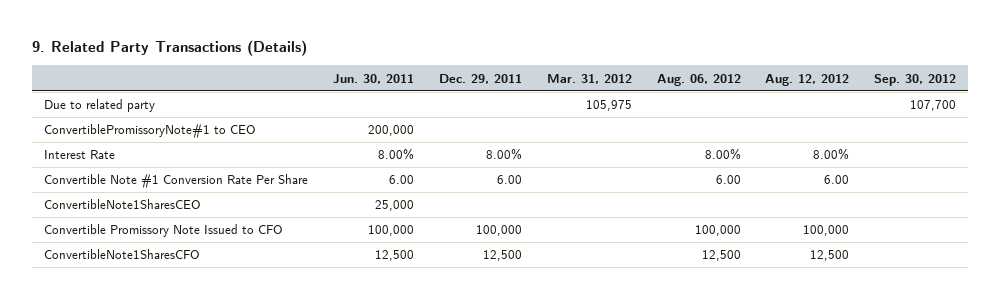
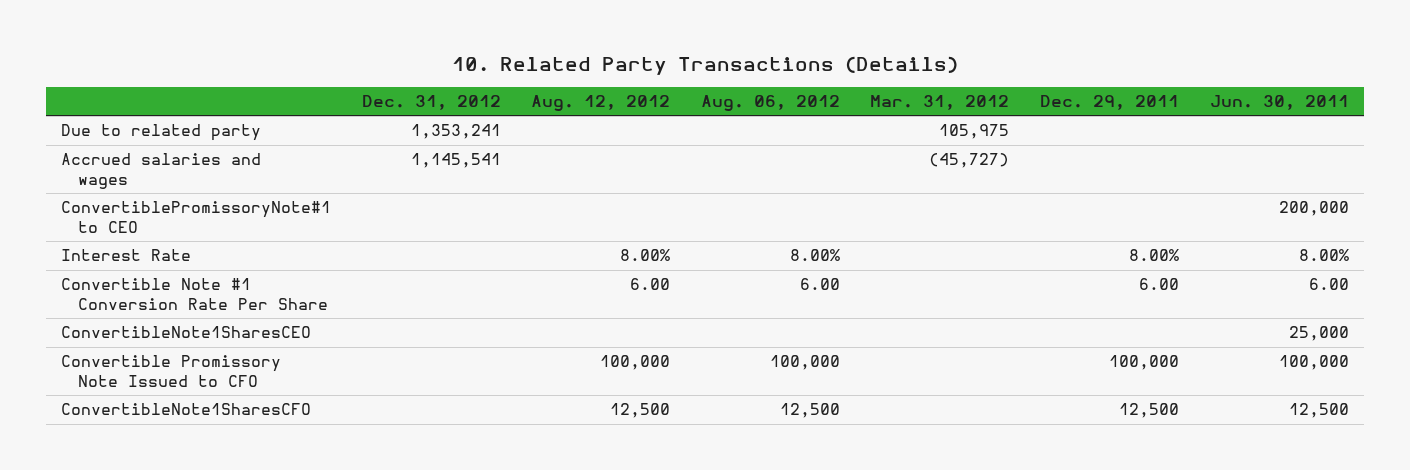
- 9. Related Party Transactions (Details)
+ 10. Related Party Transactions (Details)
- | Jun. 30, 2011 | Dec. 29, 2011 | Mar. 31, 2012 | Aug. 06, 2012 | Aug. 12, 2012 | Sep. 30, 2012
+ | Dec. 31, 2012 | Aug. 12, 2012 | Aug. 06, 2012 | Mar. 31, 2012 | Dec. 29, 2011 | Jun. 30, 2011
+ Accrued salaries and wages | 1,145,541 | | | (45,727) | |

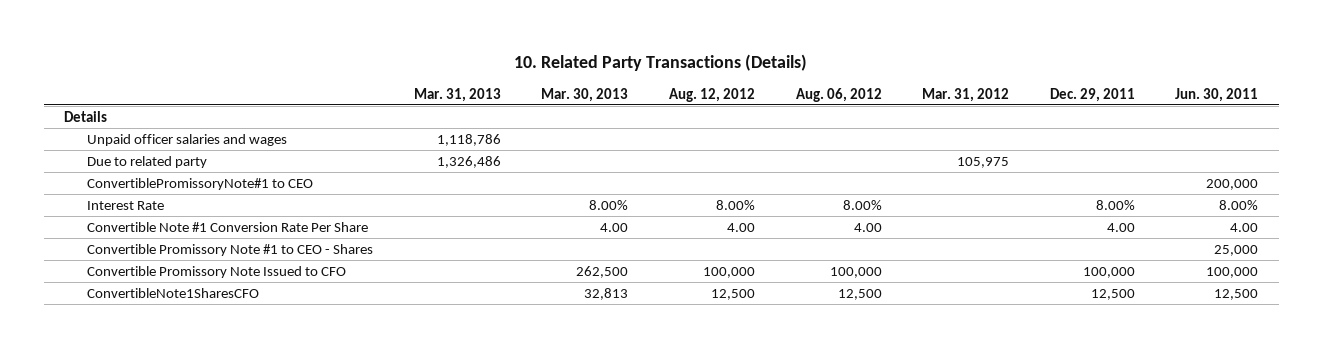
- | Dec. 31, 2012 | Aug. 12, 2012 | Aug. 06, 2012 | Mar. 31, 2012 | Dec. 29, 2011 | Jun. 30, 2011
+ | Mar. 31, 2013 | Mar. 30, 2013 | Aug. 12, 2012 | Aug. 06, 2012 | Mar. 31, 2012 | Dec. 29, 2011 | Jun. 30, 2011
+ Details
+ Unpaid officer salaries and wages | 1,118,786 | | | | | |
- Accrued salaries and wages | 1,145,541 | | | (45,727) | |
- Convertible Note #1 Conversion Rate Per Share | | 6.00 | 6.00 | | 6.00 | 6.00
- ConvertibleNote1SharesCEO | | | | | | 25,000
+ Convertible Note #1 Conversion Rate Per Share | | 4.00 | 4.00 | 4.00 | | 4.00 | 4.00
+ Convertible Promissory Note #1 to CEO - Shares | | | | | | | 25,000

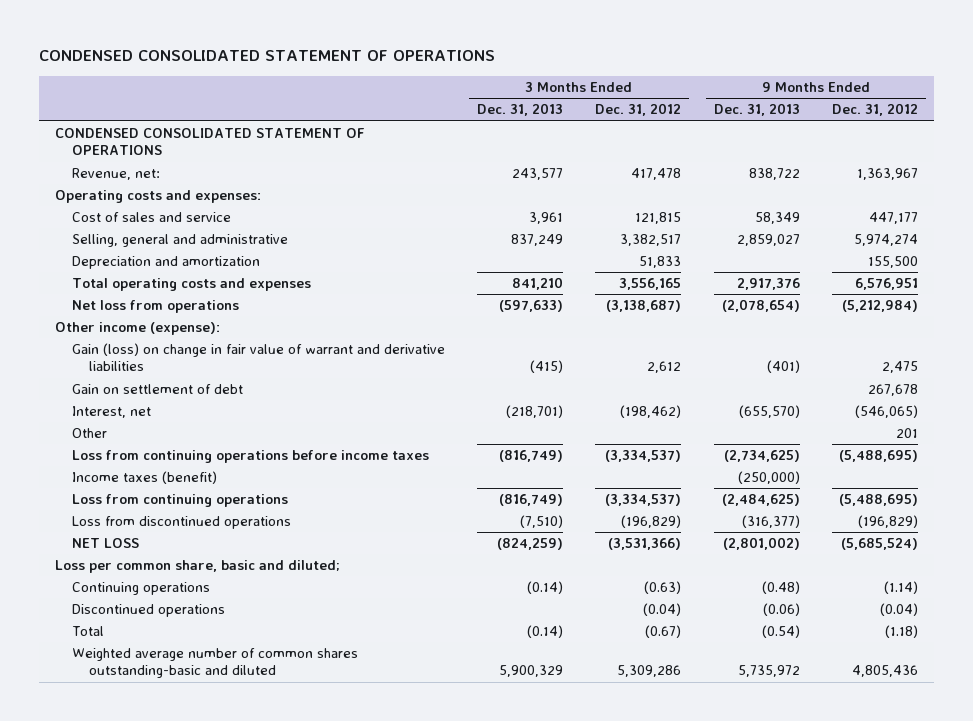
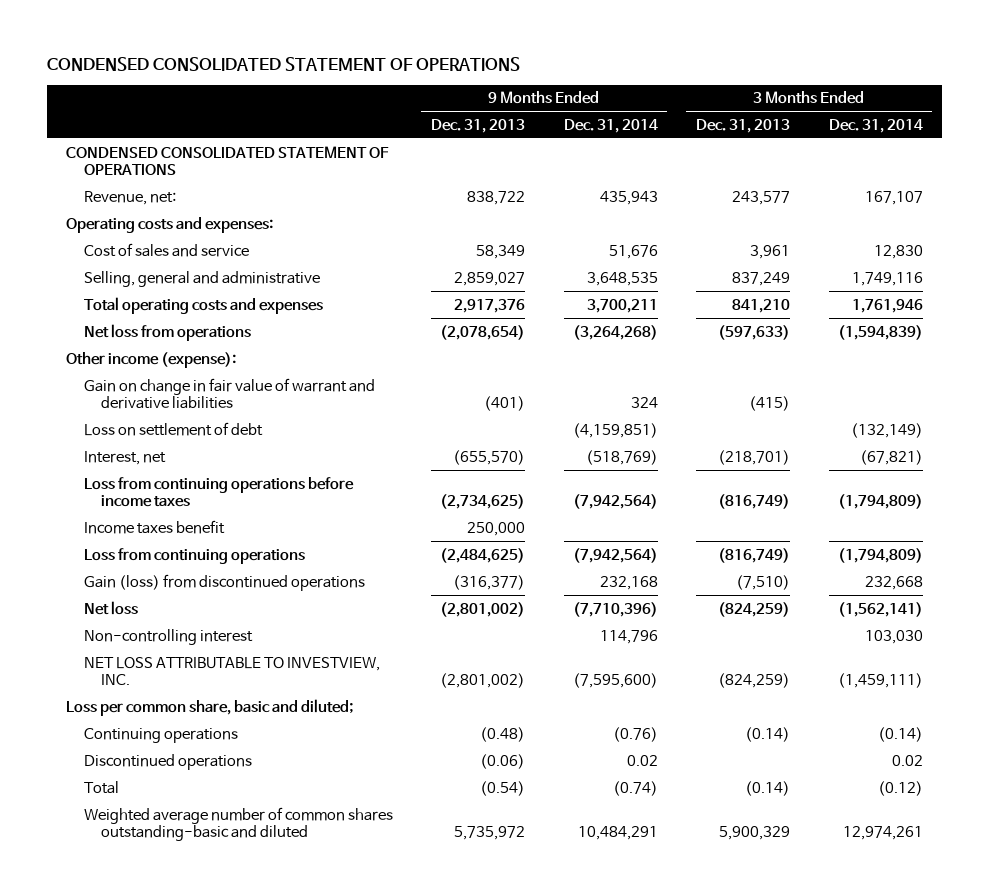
- | 3 Months Ended Dec. 31, 2013 | 3 Months Ended Dec. 31, 2012 | 9 Months Ended Dec. 31, 2013 | 9 Months Ended Dec. 31, 2012
+ | 9 Months Ended Dec. 31, 2013 | 9 Months Ended Dec. 31, 2014 | 3 Months Ended Dec. 31, 2013 | 3 Months Ended Dec. 31, 2014
- Depreciation and amortization | | 51,833 | | 155,500
- Gain (loss) on change in fair value of warrant and derivative liabilities | (415) | 2,612 | (401) | 2,475
- Gain on settlement of debt | | | | 267,678
+ Gain on change in fair value of warrant and derivative liabilities | (401) | 324 | (415) |
+ Loss on settlement of debt | | (4,159,851) | | (132,149)
- Other | | | | 201
- Income taxes (benefit) | | | (250,000) |
+ Income taxes benefit | 250,000 | | |
- Loss from discontinued operations | (7,510) | (196,829) | (316,377) | (196,829)
- NET LOSS | (824,259) | (3,531,366) | (2,801,002) | (5,685,524)
+ Gain (loss) from discontinued operations | (316,377) | 232,168 | (7,510) | 232,668
+ Net loss | (2,801,002) | (7,710,396) | (824,259) | (1,562,141)
+ Non-controlling interest | | 114,796 | | 103,030
+ NET LOSS ATTRIBUTABLE TO INVESTVIEW, INC. | (2,801,002) | (7,595,600) | (824,259) | (1,459,111)

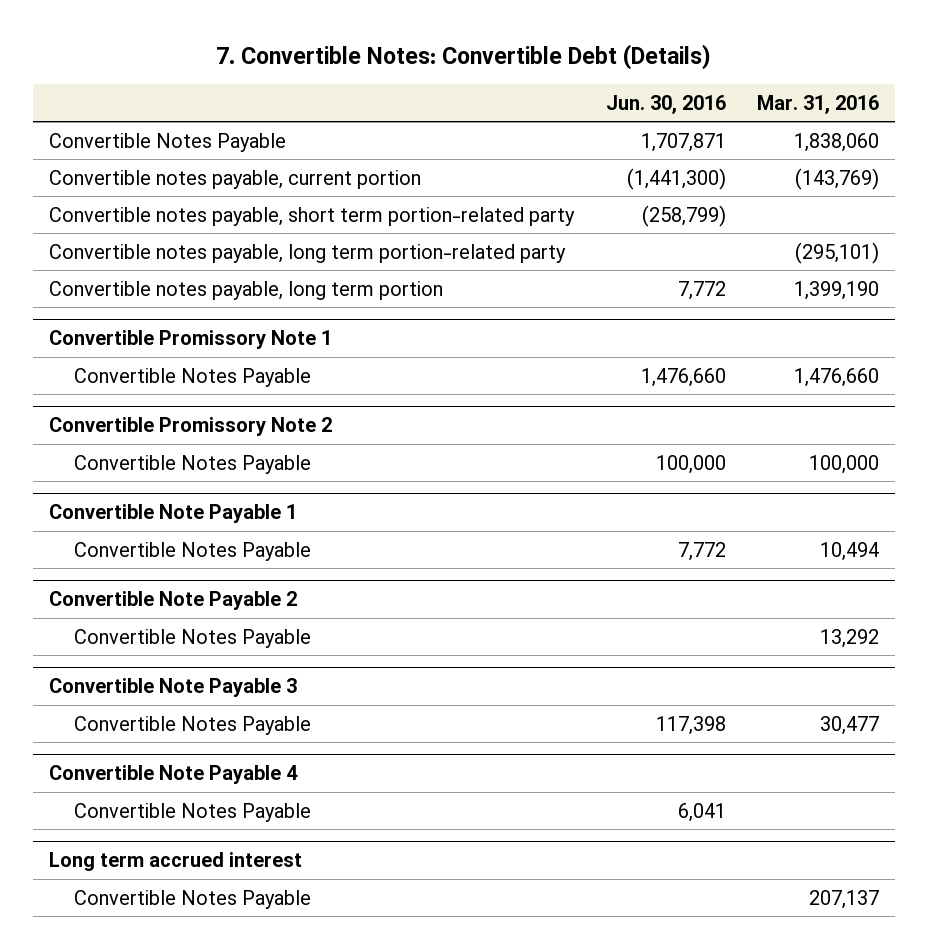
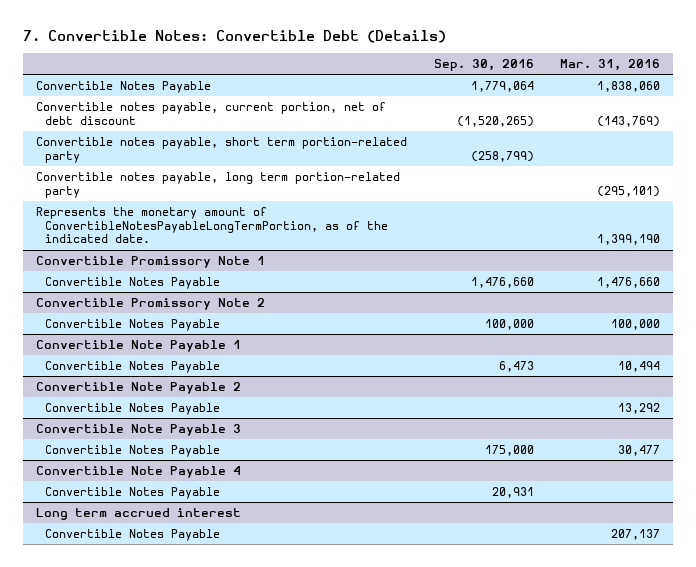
- | Jun. 30, 2016 | Mar. 31, 2016
+ | Sep. 30, 2016 | Mar. 31, 2016
- Convertible notes payable, current portion | (1,441,300) | (143,769)
+ Convertible notes payable, current portion, net of debt discount | (1,520,265) | (143,769)
- Convertible notes payable, long term portion | 7,772 | 1,399,190
+ Represents the monetary amount of ConvertibleNotesPayableLongTermPortion, as of the indicated date. | | 1,399,190

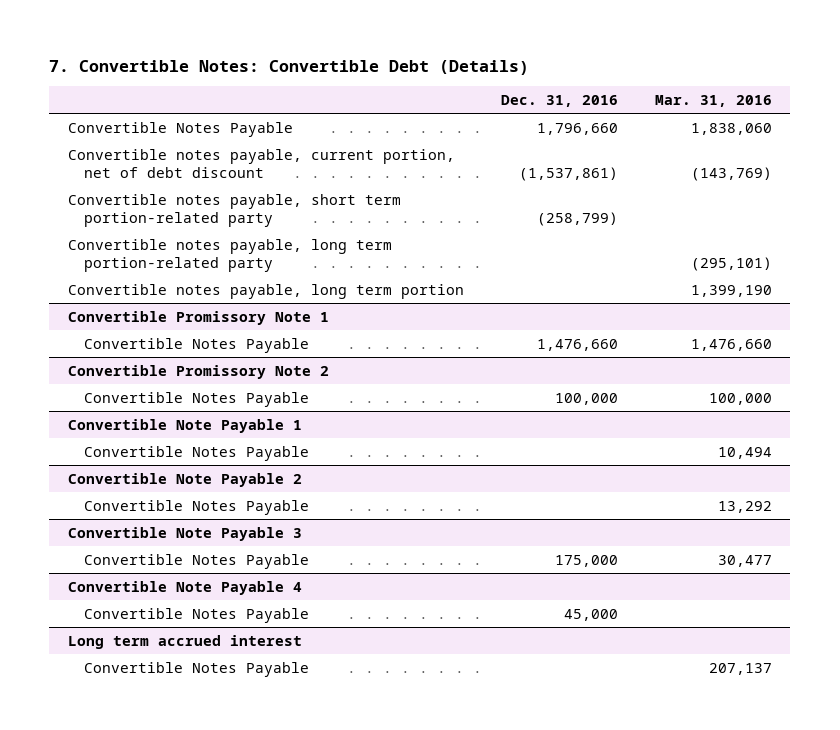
- | Sep. 30, 2016 | Mar. 31, 2016
+ | Dec. 31, 2016 | Mar. 31, 2016
- Represents the monetary amount of ConvertibleNotesPayableLongTermPortion, as of the indicated date. | | 1,399,190
+ Convertible notes payable, long term portion | | 1,399,190

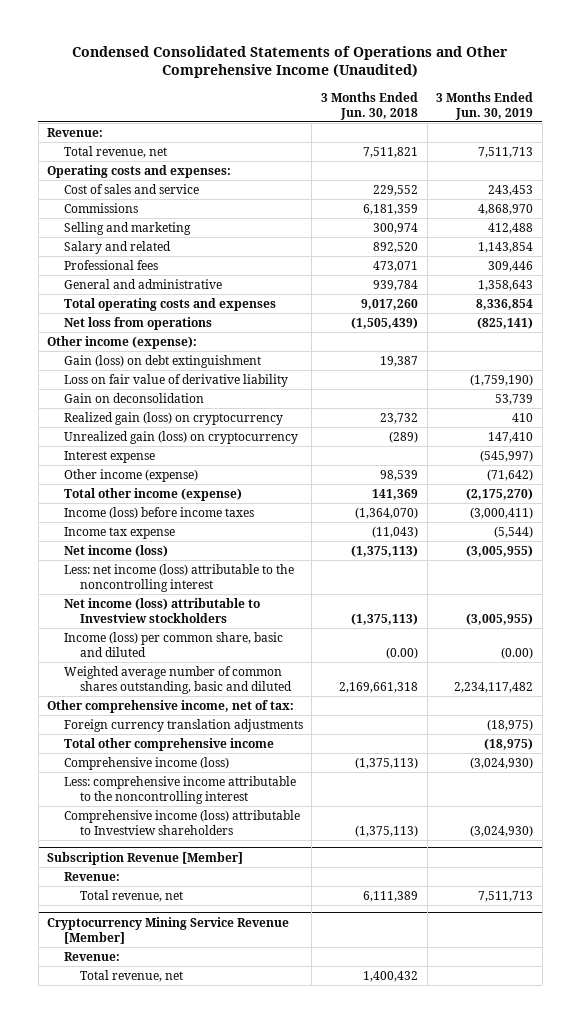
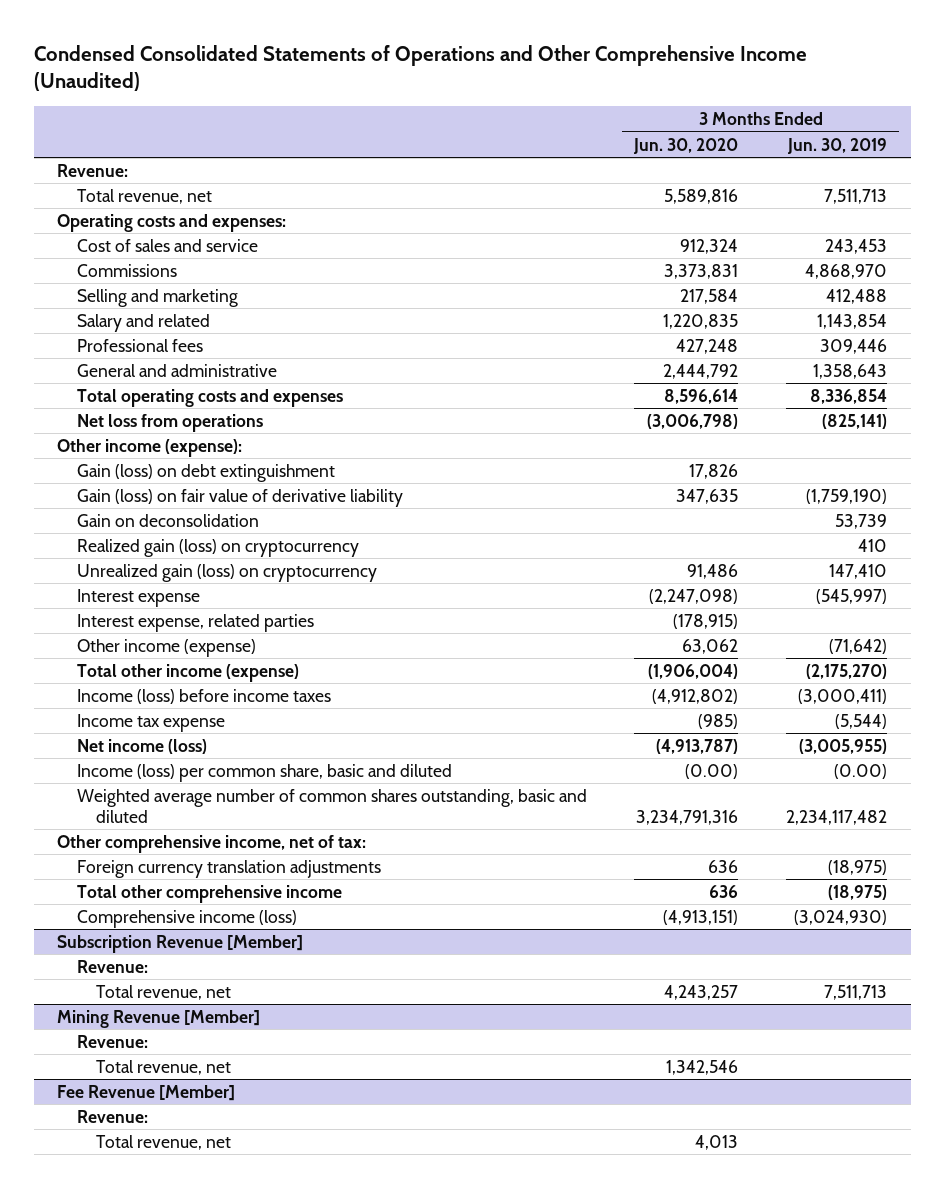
- | 3 Months Ended Jun. 30, 2018 | 3 Months Ended Jun. 30, 2019
+ | 3 Months Ended Jun. 30, 2020 | 3 Months Ended Jun. 30, 2019
- Loss on fair value of derivative liability | | (1,759,190)
+ Gain (loss) on fair value of derivative liability | 347,635 | (1,759,190)
+ Interest expense, related parties | (178,915) |
- Less: net income (loss) attributable to the noncontrolling interest
- Net income (loss) attributable to Investview stockholders | (1,375,113) | (3,005,955)
- Less: comprehensive income attributable to the noncontrolling interest
- Comprehensive income (loss) attributable to Investview shareholders | (1,375,113) | (3,024,930)
- Cryptocurrency Mining Service Revenue [Member]
+ Mining Revenue [Member]
+ Fee Revenue [Member]
+ Revenue:
+ Total revenue, net | 4,013 |

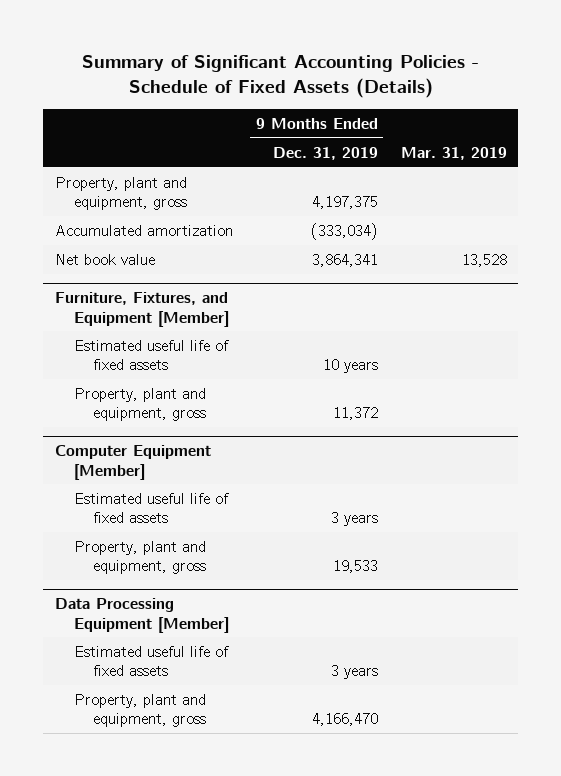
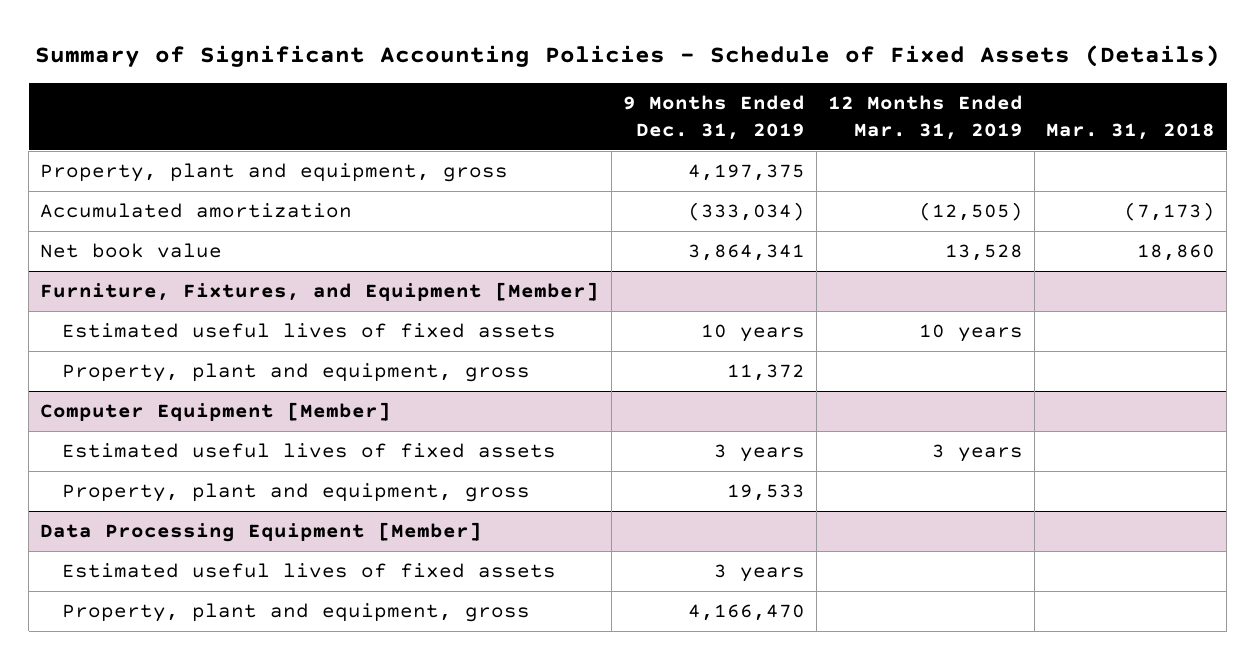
- | 9 Months Ended Dec. 31, 2019 | Mar. 31, 2019
+ | 9 Months Ended Dec. 31, 2019 | 12 Months Ended Mar. 31, 2019 | Mar. 31, 2018
@ Furniture, Fixtures, and Equipment [Member]
- Estimated useful life of fixed assets | 10 years |
+ Estimated useful lives of fixed assets | 10 years | 10 years |
@ Computer Equipment [Member]
- Estimated useful life of fixed assets | 3 years |
+ Estimated useful lives of fixed assets | 3 years | 3 years |
@ Data Processing Equipment [Member]
- Estimated useful life of fixed assets | 3 years |
+ Estimated useful lives of fixed assets | 3 years | |

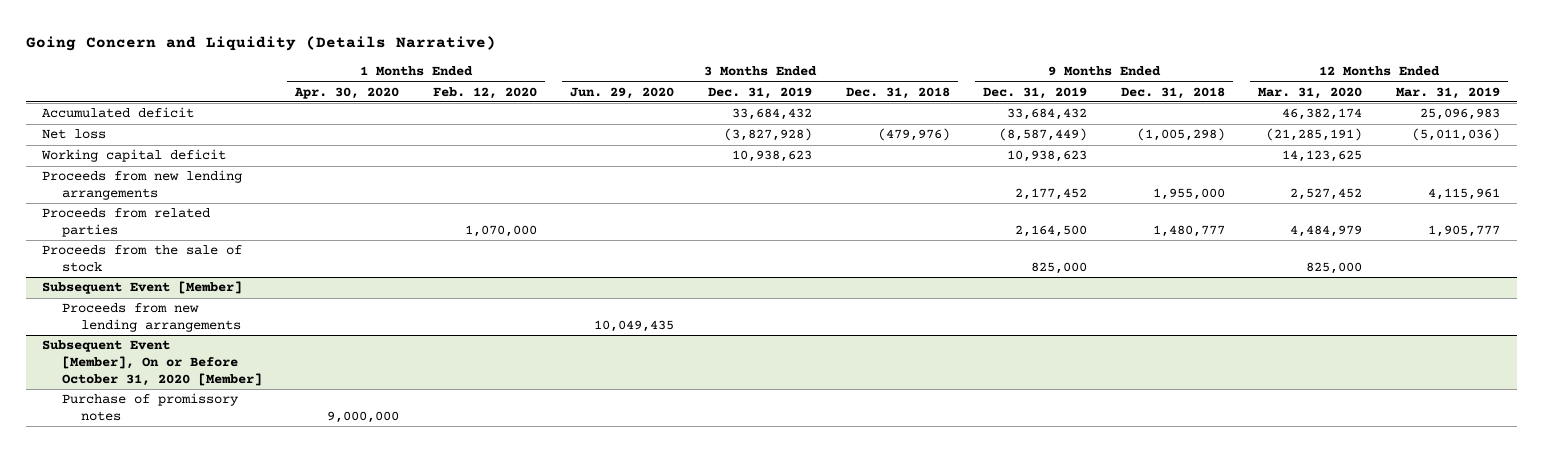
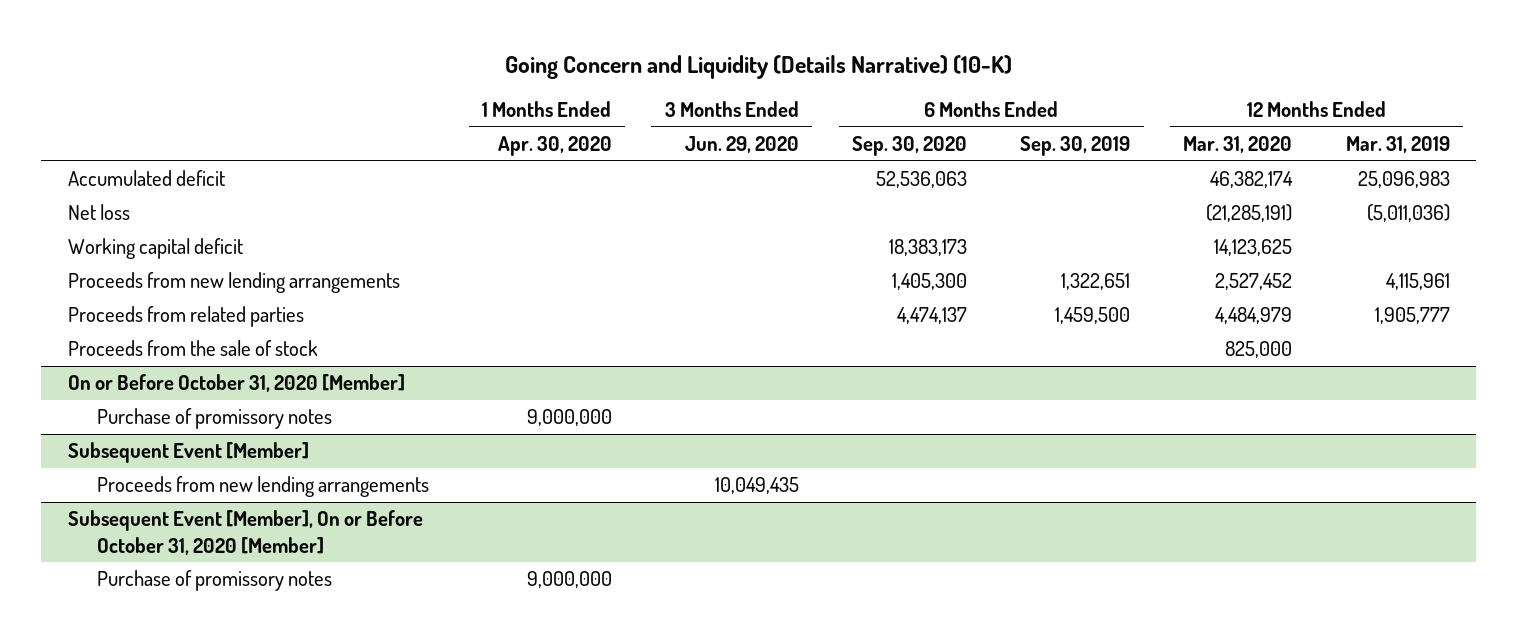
- Going Concern and Liquidity (Details Narrative)
+ Going Concern and Liquidity (Details Narrative) (10-K)
- | 1 Months Ended Apr. 30, 2020 | 1 Months Ended Feb. 12, 2020 | 3 Months Ended Jun. 29, 2020 | 3 Months Ended Dec. 31, 2019 | 3 Months Ended Dec. 31, 2018 | 9 Months Ended Dec. 31, 2019 | 9 Months Ended Dec. 31, 2018 | 12 Months Ended Mar. 31, 2020 | 12 Months Ended Mar. 31, 2019
+ | 1 Months Ended Apr. 30, 2020 | 3 Months Ended Jun. 29, 2020 | 6 Months Ended Sep. 30, 2020 | 6 Months Ended Sep. 30, 2019 | 12 Months Ended Mar. 31, 2020 | 12 Months Ended Mar. 31, 2019
+ On or Before October 31, 2020 [Member]
+ Purchase of promissory notes | 9,000,000 | | | | |

